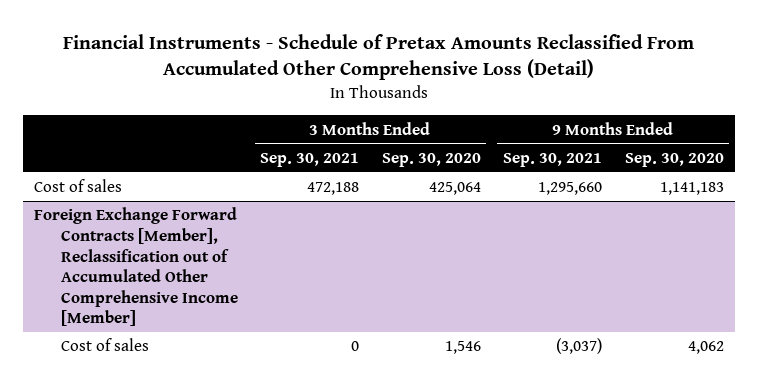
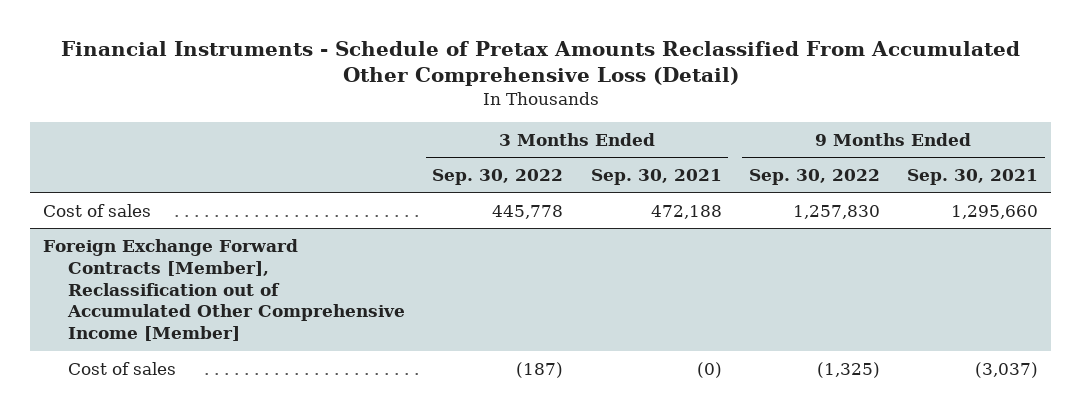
- | 3 Months Ended Sep. 30, 2021 | 3 Months Ended Sep. 30, 2020 | 9 Months Ended Sep. 30, 2021 | 9 Months Ended Sep. 30, 2020
+ | 3 Months Ended Sep. 30, 2022 | 3 Months Ended Sep. 30, 2021 | 9 Months Ended Sep. 30, 2022 | 9 Months Ended Sep. 30, 2021
@ Foreign Exchange Forward Contracts [Member], Reclassification out of Accumulated Other Comprehensive Income [Member]
- Cost of sales | 0 | 1,546 | (3,037) | 4,062
+ Cost of sales | (187) | (0) | (1,325) | (3,037)

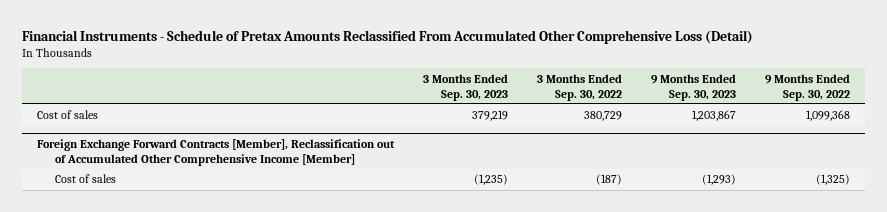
- | 3 Months Ended Sep. 30, 2022 | 3 Months Ended Sep. 30, 2021 | 9 Months Ended Sep. 30, 2022 | 9 Months Ended Sep. 30, 2021
+ | 3 Months Ended Sep. 30, 2023 | 3 Months Ended Sep. 30, 2022 | 9 Months Ended Sep. 30, 2023 | 9 Months Ended Sep. 30, 2022
- Cost of sales | 445,778 | 472,188 | 1,257,830 | 1,295,660
+ Cost of sales | 379,219 | 380,729 | 1,203,867 | 1,099,368

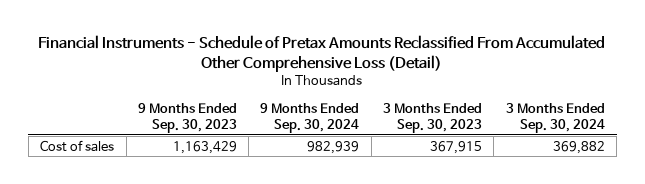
- | 3 Months Ended Sep. 30, 2023 | 3 Months Ended Sep. 30, 2022 | 9 Months Ended Sep. 30, 2023 | 9 Months Ended Sep. 30, 2022
+ | 9 Months Ended Sep. 30, 2023 | 9 Months Ended Sep. 30, 2024 | 3 Months Ended Sep. 30, 2023 | 3 Months Ended Sep. 30, 2024
- Cost of sales | 379,219 | 380,729 | 1,203,867 | 1,099,368
- Foreign Exchange Forward Contracts [Member], Reclassification out of Accumulated Other Comprehensive Income [Member]
- Cost of sales | (1,235) | (187) | (1,293) | (1,325)
+ Cost of sales | 1,163,429 | 982,939 | 367,915 | 369,882

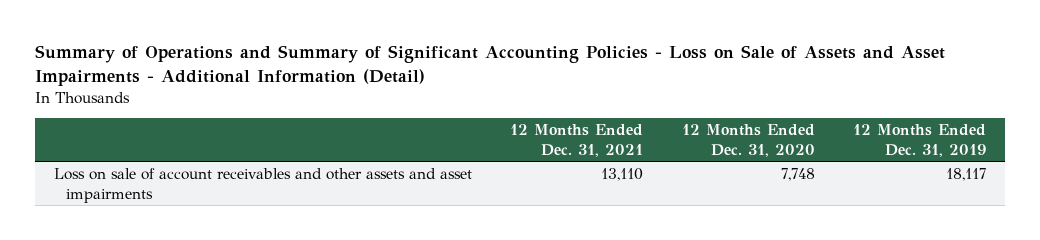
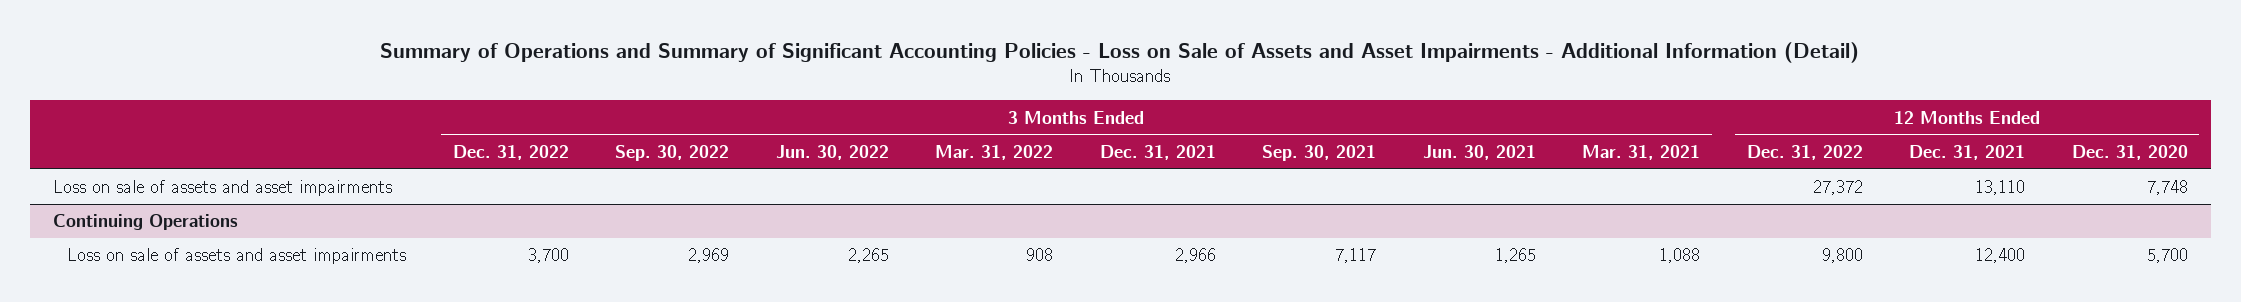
- | 12 Months Ended Dec. 31, 2021 | 12 Months Ended Dec. 31, 2020 | 12 Months Ended Dec. 31, 2019
+ | 3 Months Ended Dec. 31, 2022 | 3 Months Ended Sep. 30, 2022 | 3 Months Ended Jun. 30, 2022 | 3 Months Ended Mar. 31, 2022 | 3 Months Ended Dec. 31, 2021 | 3 Months Ended Sep. 30, 2021 | 3 Months Ended Jun. 30, 2021 | 3 Months Ended Mar. 31, 2021 | 12 Months Ended Dec. 31, 2022 | 12 Months Ended Dec. 31, 2021 | 12 Months Ended Dec. 31, 2020
- Loss on sale of account receivables and other assets and asset impairments | 13,110 | 7,748 | 18,117
+ Loss on sale of assets and asset impairments | | | | | | | | | 27,372 | 13,110 | 7,748
+ Continuing Operations
+ Loss on sale of assets and asset impairments | 3,700 | 2,969 | 2,265 | 908 | 2,966 | 7,117 | 1,265 | 1,088 | 9,800 | 12,400 | 5,700

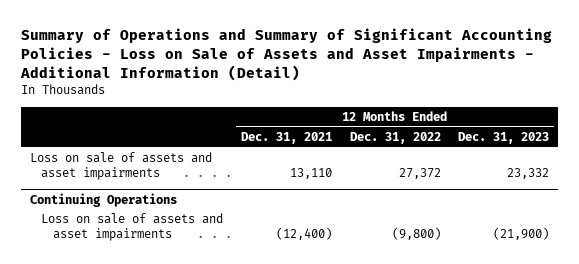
- | 3 Months Ended Dec. 31, 2022 | 3 Months Ended Sep. 30, 2022 | 3 Months Ended Jun. 30, 2022 | 3 Months Ended Mar. 31, 2022 | 3 Months Ended Dec. 31, 2021 | 3 Months Ended Sep. 30, 2021 | 3 Months Ended Jun. 30, 2021 | 3 Months Ended Mar. 31, 2021 | 12 Months Ended Dec. 31, 2022 | 12 Months Ended Dec. 31, 2021 | 12 Months Ended Dec. 31, 2020
+ | 12 Months Ended Dec. 31, 2021 | 12 Months Ended Dec. 31, 2022 | 12 Months Ended Dec. 31, 2023
@ Continuing Operations
- Loss on sale of assets and asset impairments | 3,700 | 2,969 | 2,265 | 908 | 2,966 | 7,117 | 1,265 | 1,088 | 9,800 | 12,400 | 5,700
+ Loss on sale of assets and asset impairments | (12,400) | (9,800) | (21,900)

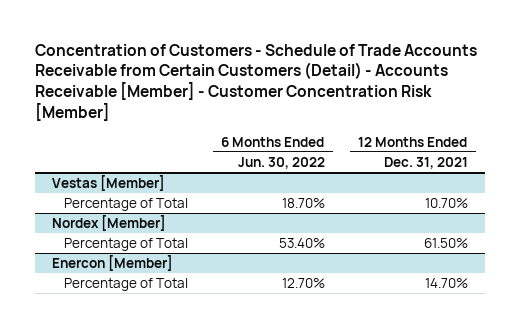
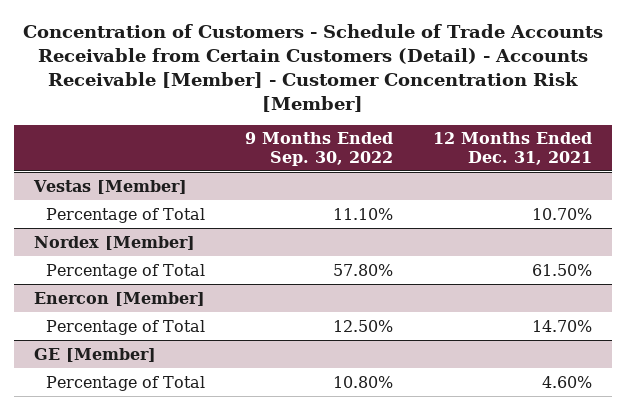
- | 6 Months Ended Jun. 30, 2022 | 12 Months Ended Dec. 31, 2021
+ | 9 Months Ended Sep. 30, 2022 | 12 Months Ended Dec. 31, 2021
+ GE [Member]
+ Percentage of Total | 10.80% | 4.60%

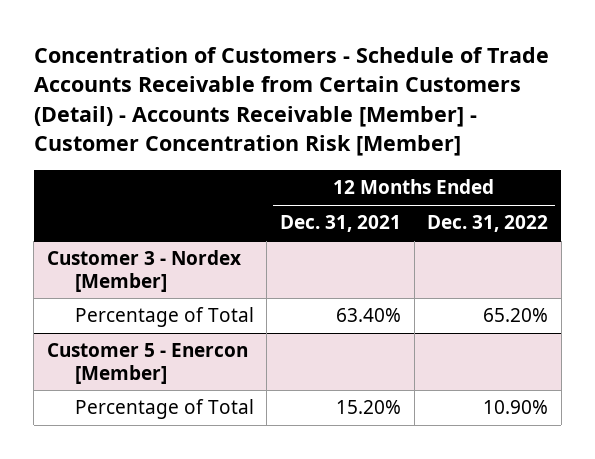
- | 9 Months Ended Sep. 30, 2022 | 12 Months Ended Dec. 31, 2021
+ | 12 Months Ended Dec. 31, 2021 | 12 Months Ended Dec. 31, 2022
- Vestas [Member]
- Percentage of Total | 11.10% | 10.70%
- Nordex [Member]
- Percentage of Total | 57.80% | 61.50%
- Enercon [Member]
- Percentage of Total | 12.50% | 14.70%
- GE [Member]
- Percentage of Total | 10.80% | 4.60%
+ Customer 3 - Nordex [Member]
+ Percentage of Total | 63.40% | 65.20%
+ Customer 5 - Enercon [Member]
+ Percentage of Total | 15.20% | 10.90%

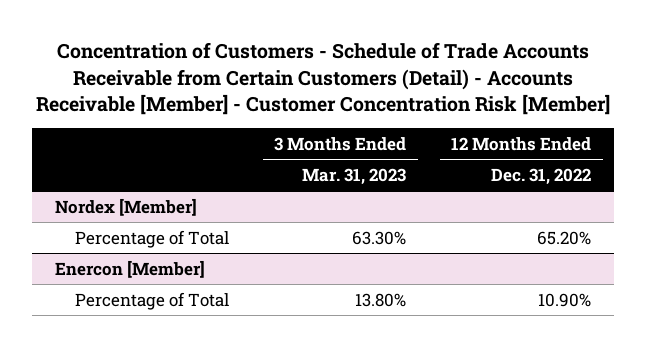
- | 12 Months Ended Dec. 31, 2021 | 12 Months Ended Dec. 31, 2022
+ | 3 Months Ended Mar. 31, 2023 | 12 Months Ended Dec. 31, 2022
- Customer 3 - Nordex [Member]
+ Nordex [Member]
- Customer 5 - Enercon [Member]
+ Enercon [Member]

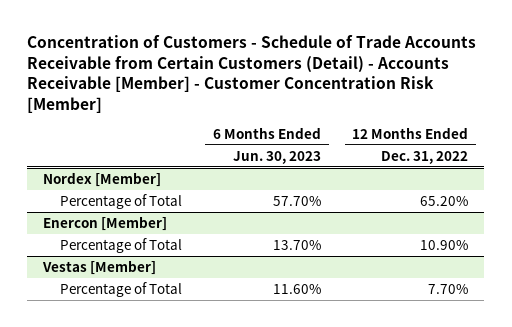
- | 3 Months Ended Mar. 31, 2023 | 12 Months Ended Dec. 31, 2022
+ | 6 Months Ended Jun. 30, 2023 | 12 Months Ended Dec. 31, 2022
+ Vestas [Member]
+ Percentage of Total | 11.60% | 7.70%

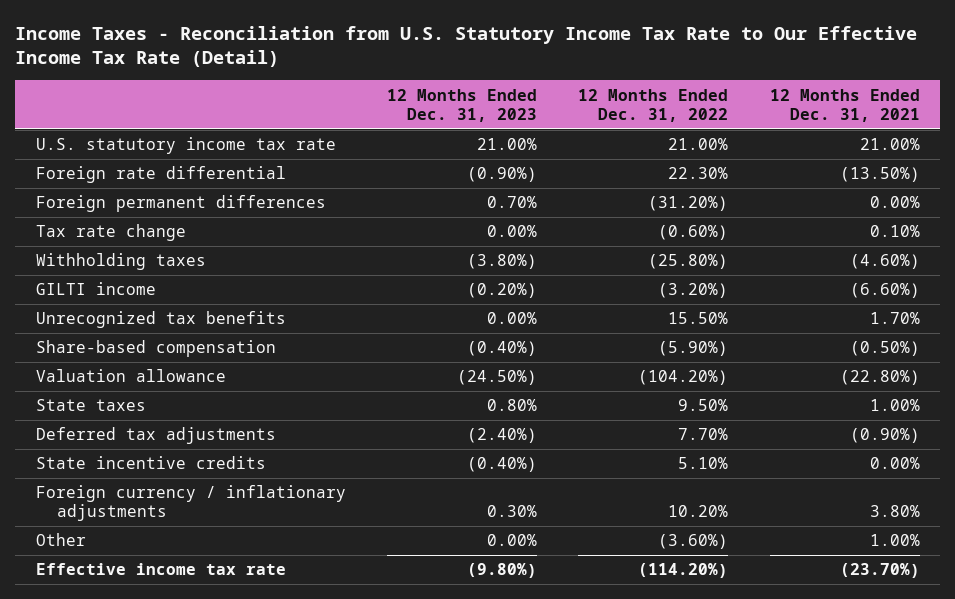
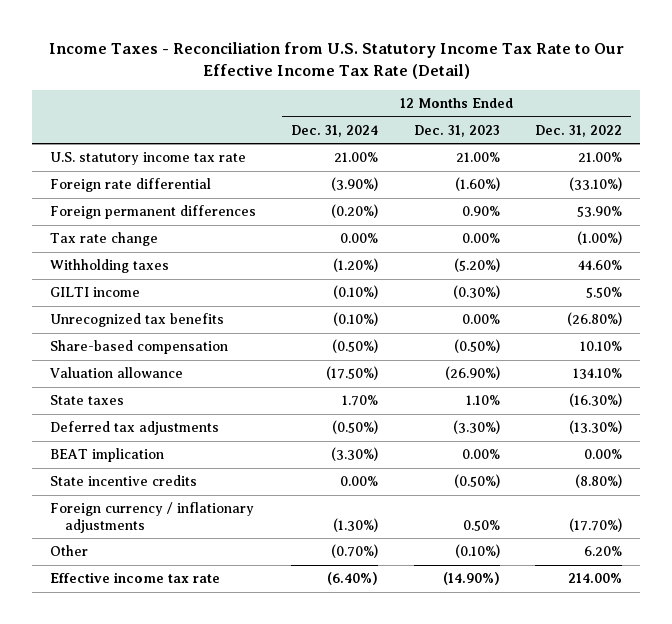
- | 12 Months Ended Dec. 31, 2023 | 12 Months Ended Dec. 31, 2022 | 12 Months Ended Dec. 31, 2021
+ | 12 Months Ended Dec. 31, 2024 | 12 Months Ended Dec. 31, 2023 | 12 Months Ended Dec. 31, 2022
- Foreign rate differential | (0.90%) | 22.30% | (13.50%)
- Foreign permanent differences | 0.70% | (31.20%) | 0.00%
- Tax rate change | 0.00% | (0.60%) | 0.10%
- Withholding taxes | (3.80%) | (25.80%) | (4.60%)
- GILTI income | (0.20%) | (3.20%) | (6.60%)
- Unrecognized tax benefits | 0.00% | 15.50% | 1.70%
- Share-based compensation | (0.40%) | (5.90%) | (0.50%)
- Valuation allowance | (24.50%) | (104.20%) | (22.80%)
- State taxes | 0.80% | 9.50% | 1.00%
- Deferred tax adjustments | (2.40%) | 7.70% | (0.90%)
- State incentive credits | (0.40%) | 5.10% | 0.00%
- Foreign currency / inflationary adjustments | 0.30% | 10.20% | 3.80%
- Other | 0.00% | (3.60%) | 1.00%
- Effective income tax rate | (9.80%) | (114.20%) | (23.70%)
+ Foreign rate differential | (3.90%) | (1.60%) | (33.10%)
+ Foreign permanent differences | (0.20%) | 0.90% | 53.90%
+ Tax rate change | 0.00% | 0.00% | (1.00%)
+ Withholding taxes | (1.20%) | (5.20%) | 44.60%
+ GILTI income | (0.10%) | (0.30%) | 5.50%
+ Unrecognized tax benefits | (0.10%) | 0.00% | (26.80%)
+ Share-based compensation | (0.50%) | (0.50%) | 10.10%
+ Valuation allowance | (17.50%) | (26.90%) | 134.10%
+ State taxes | 1.70% | 1.10% | (16.30%)
+ Deferred tax adjustments | (0.50%) | (3.30%) | (13.30%)
+ BEAT implication | (3.30%) | 0.00% | 0.00%
+ State incentive credits | 0.00% | (0.50%) | (8.80%)
+ Foreign currency / inflationary adjustments | (1.30%) | 0.50% | (17.70%)
+ Other | (0.70%) | (0.10%) | 6.20%
+ Effective income tax rate | (6.40%) | (14.90%) | 214.00%

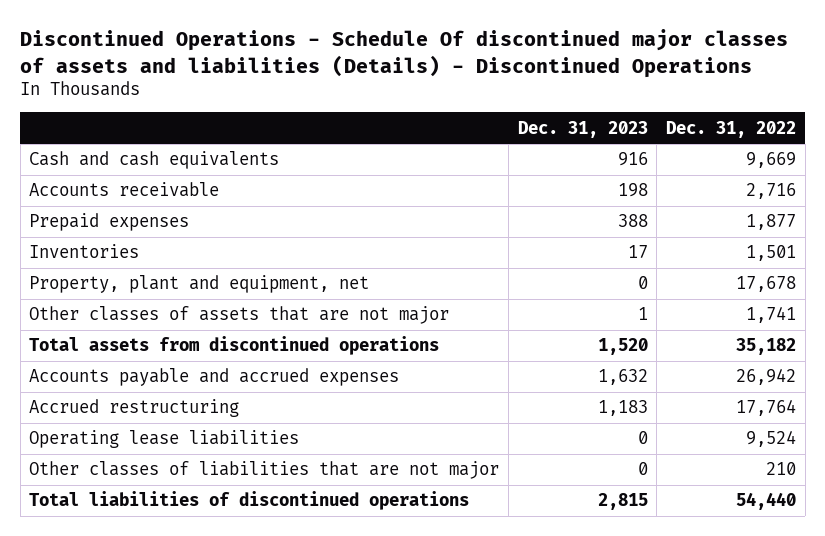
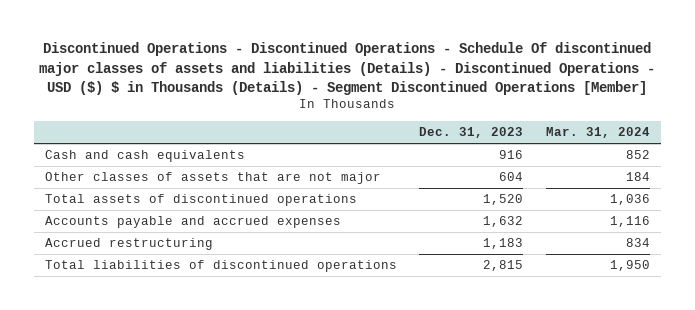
- Discontinued Operations - Schedule Of discontinued major classes of assets and liabilities (Details) - Discontinued Operations
+ Discontinued Operations - Discontinued Operations - Schedule Of discontinued major classes of assets and liabilities (Details) - Discontinued Operations - USD ($) $ in Thousands (Details) - Segment Discontinued Operations [Member]
- | Dec. 31, 2023 | Dec. 31, 2022
+ | Dec. 31, 2023 | Mar. 31, 2024
- Accounts receivable | 198 | 2,716
- Prepaid expenses | 388 | 1,877
- Inventories | 17 | 1,501
- Property, plant and equipment, net | 0 | 17,678
- Other classes of assets that are not major | 1 | 1,741
- Total assets from discontinued operations | 1,520 | 35,182
+ Other classes of assets that are not major | 604 | 184
+ Total assets of discontinued operations | 1,520 | 1,036
- Operating lease liabilities | 0 | 9,524
- Other classes of liabilities that are not major | 0 | 210

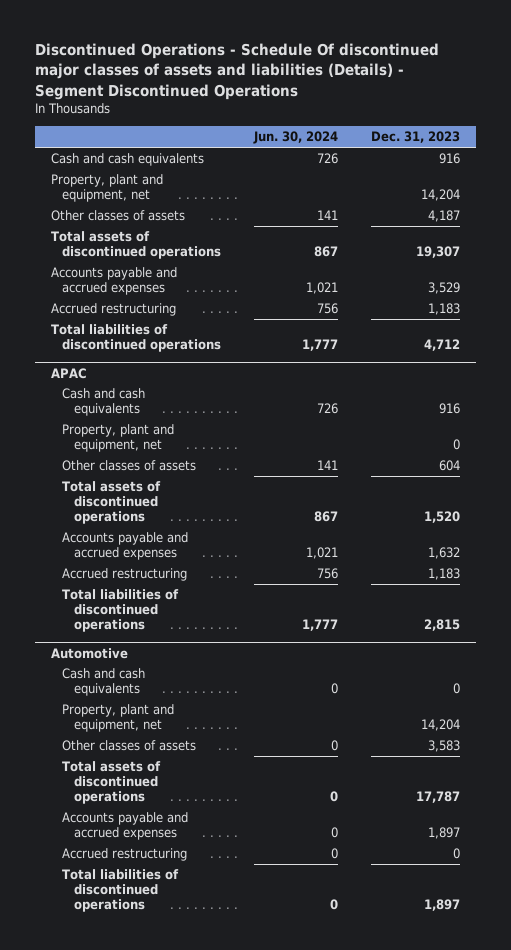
- Discontinued Operations - Discontinued Operations - Schedule Of discontinued major classes of assets and liabilities (Details) - Discontinued Operations - USD ($) $ in Thousands (Details) - Segment Discontinued Operations [Member]
+ Discontinued Operations - Schedule Of discontinued major classes of assets and liabilities (Details) - Segment Discontinued Operations
- | Dec. 31, 2023 | Mar. 31, 2024
+ | Jun. 30, 2024 | Dec. 31, 2023
- Other classes of assets that are not major | 604 | 184
+ Property, plant and equipment, net | | 14,204
+ Other classes of assets | 141 | 4,187
+ Total assets of discontinued operations | 867 | 19,307
+ Accounts payable and accrued expenses | 1,021 | 3,529
+ Accrued restructuring | 756 | 1,183
+ Total liabilities of discontinued operations | 1,777 | 4,712
+ APAC
+ Cash and cash equivalents | 726 | 916
+ Property, plant and equipment, net | | 0
+ Other classes of assets | 141 | 604
+ Automotive
+ Cash and cash equivalents | 0 | 0
+ Property, plant and equipment, net | | 14,204
+ Other classes of assets | 0 | 3,583
+ Total assets of discontinued operations | 0 | 17,787
+ Accounts payable and accrued expenses | 0 | 1,897
+ Accrued restructuring | 0 | 0
+ Total liabilities of discontinued operations | 0 | 1,897

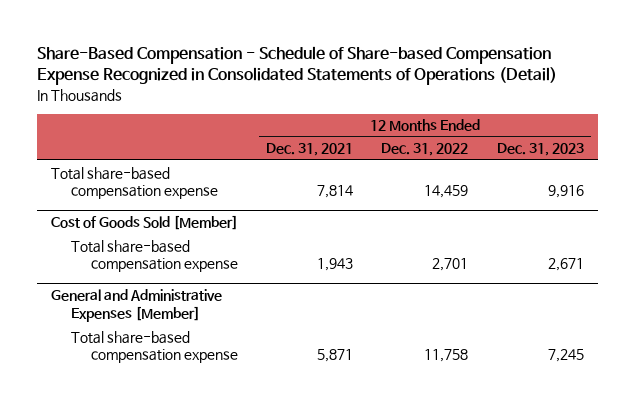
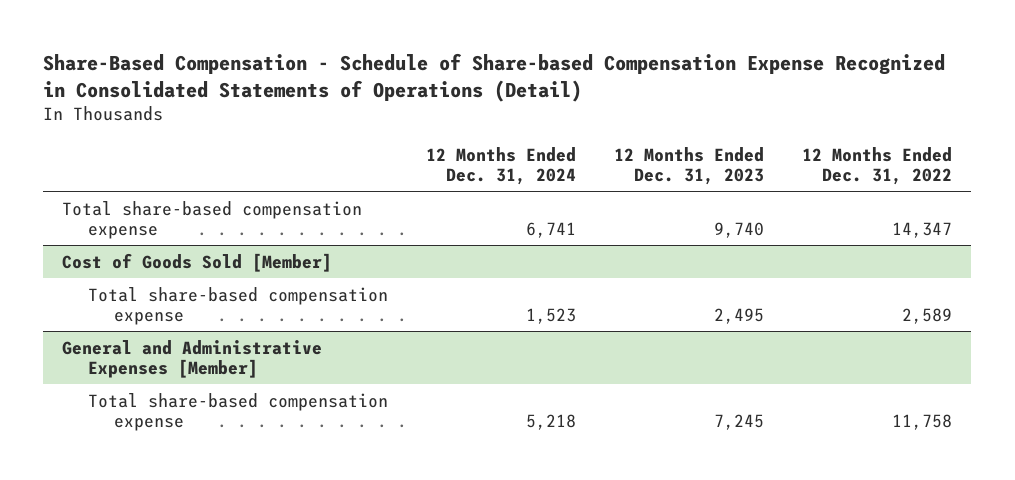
- | 12 Months Ended Dec. 31, 2021 | 12 Months Ended Dec. 31, 2022 | 12 Months Ended Dec. 31, 2023
+ | 12 Months Ended Dec. 31, 2024 | 12 Months Ended Dec. 31, 2023 | 12 Months Ended Dec. 31, 2022
- Total share-based compensation expense | 7,814 | 14,459 | 9,916
+ Total share-based compensation expense | 6,741 | 9,740 | 14,347
@ Cost of Goods Sold [Member]
- Total share-based compensation expense | 1,943 | 2,701 | 2,671
+ Total share-based compensation expense | 1,523 | 2,495 | 2,589

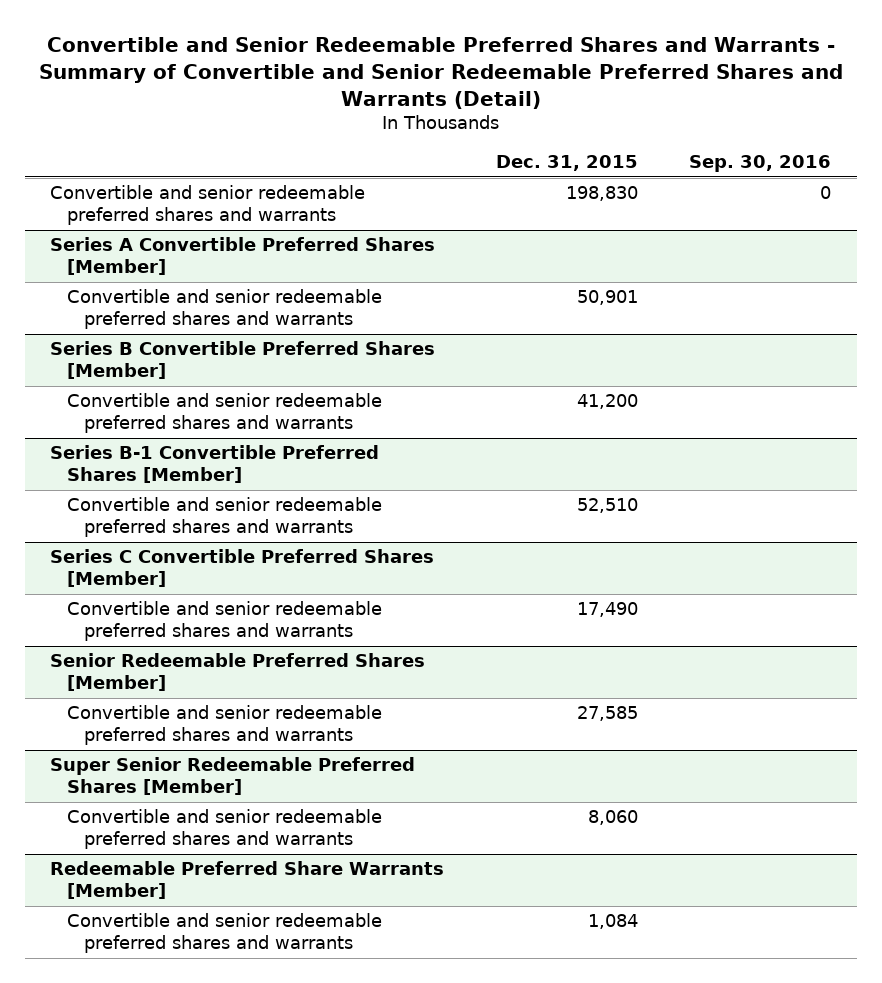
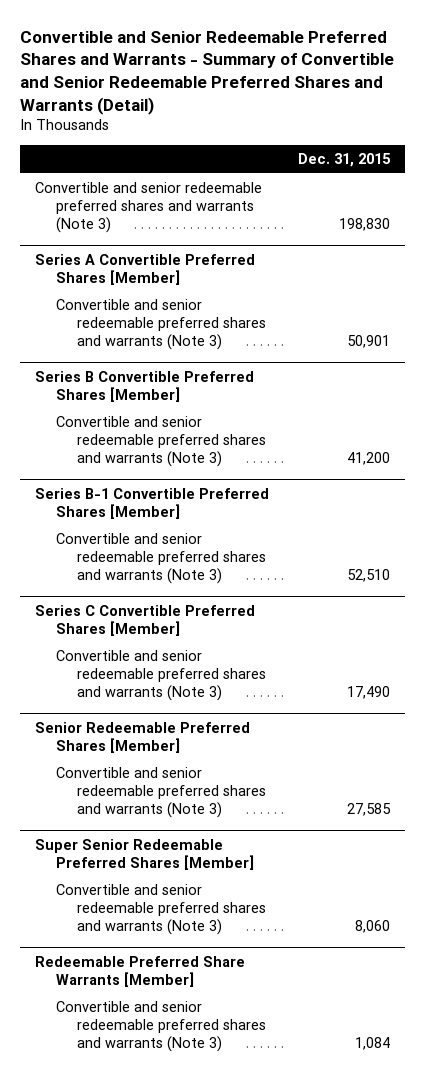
- | Dec. 31, 2015 | Sep. 30, 2016
+ | Dec. 31, 2015
- Convertible and senior redeemable preferred shares and warrants | 198,830 | 0
+ Convertible and senior redeemable preferred shares and warrants (Note 3) | 198,830
@ Series A Convertible Preferred Shares [Member]
- Convertible and senior redeemable preferred shares and warrants | 50,901 |
+ Convertible and senior redeemable preferred shares and warrants (Note 3) | 50,901
@ Series B Convertible Preferred Shares [Member]
- Convertible and senior redeemable preferred shares and warrants | 41,200 |
+ Convertible and senior redeemable preferred shares and warrants (Note 3) | 41,200
@ Series B-1 Convertible Preferred Shares [Member]
- Convertible and senior redeemable preferred shares and warrants | 52,510 |
+ Convertible and senior redeemable preferred shares and warrants (Note 3) | 52,510
@ Series C Convertible Preferred Shares [Member]
- Convertible and senior redeemable preferred shares and warrants | 17,490 |
+ Convertible and senior redeemable preferred shares and warrants (Note 3) | 17,490
@ Senior Redeemable Preferred Shares [Member]
- Convertible and senior redeemable preferred shares and warrants | 27,585 |
+ Convertible and senior redeemable preferred shares and warrants (Note 3) | 27,585
@ Super Senior Redeemable Preferred Shares [Member]
- Convertible and senior redeemable preferred shares and warrants | 8,060 |
+ Convertible and senior redeemable preferred shares and warrants (Note 3) | 8,060
@ Redeemable Preferred Share Warrants [Member]
- Convertible and senior redeemable preferred shares and warrants | 1,084 |
+ Convertible and senior redeemable preferred shares and warrants (Note 3) | 1,084

